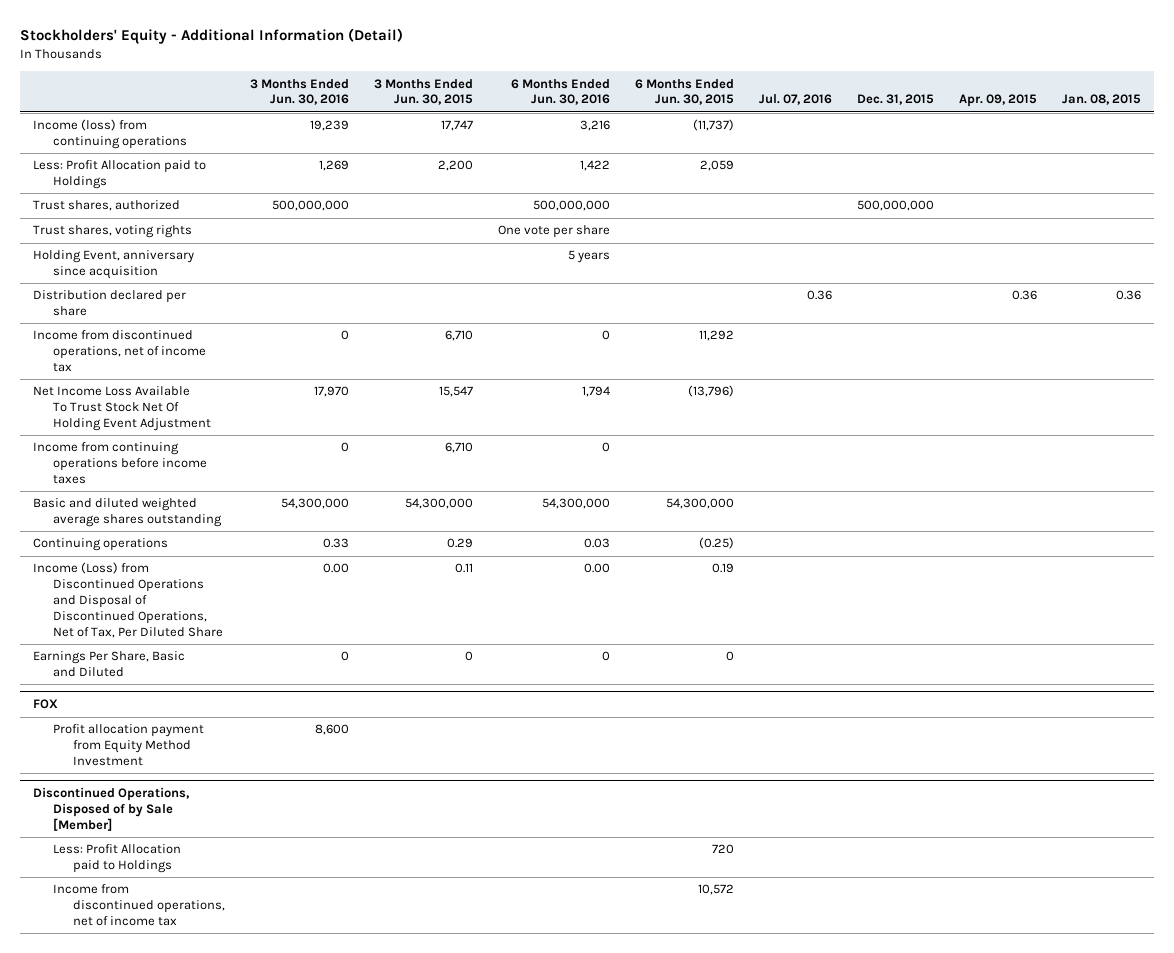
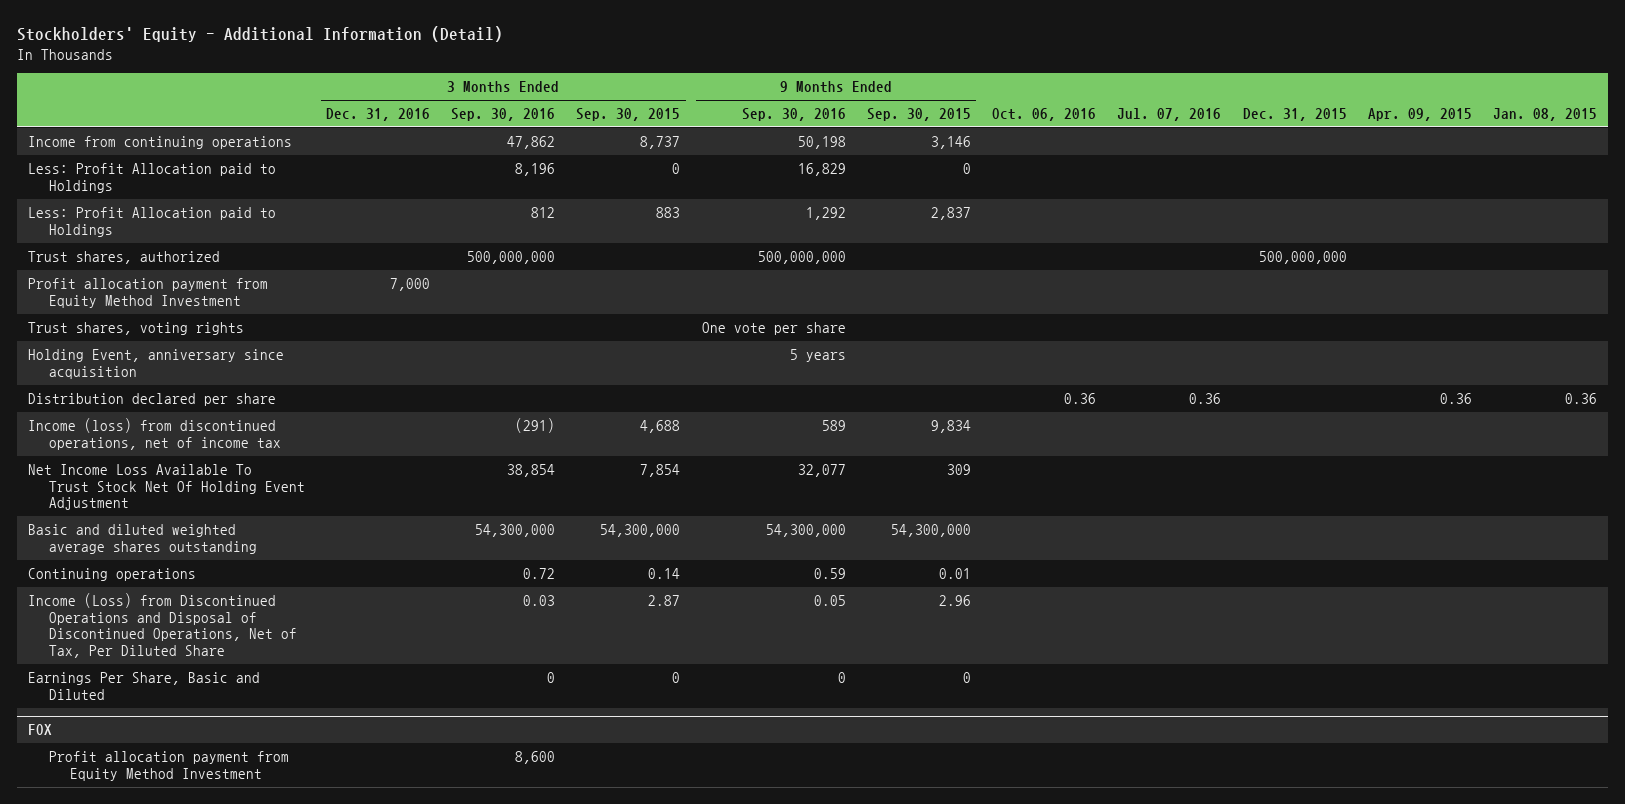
- | 3 Months Ended Jun. 30, 2016 | 3 Months Ended Jun. 30, 2015 | 6 Months Ended Jun. 30, 2016 | 6 Months Ended Jun. 30, 2015 | Jul. 07, 2016 | Dec. 31, 2015 | Apr. 09, 2015 | Jan. 08, 2015
+ | 3 Months Ended Dec. 31, 2016 | 3 Months Ended Sep. 30, 2016 | 3 Months Ended Sep. 30, 2015 | 9 Months Ended Sep. 30, 2016 | 9 Months Ended Sep. 30, 2015 | Oct. 06, 2016 | Jul. 07, 2016 | Dec. 31, 2015 | Apr. 09, 2015 | Jan. 08, 2015
- Income (loss) from continuing operations | 19,239 | 17,747 | 3,216 | (11,737) | | | |
+ Income from continuing operations | | 47,862 | 8,737 | 50,198 | 3,146 | | | | |
+ Less: Profit Allocation paid to Holdings | | 812 | 883 | 1,292 | 2,837 | | | | |
+ Profit allocation payment from Equity Method Investment | 7,000 | | | | | | | | |
- Income from discontinued operations, net of income tax | 0 | 6,710 | 0 | 11,292 | | | |
+ Income (loss) from discontinued operations, net of income tax | | (291) | 4,688 | 589 | 9,834 | | | | |
- Income from continuing operations before income taxes | 0 | 6,710 | 0 | | | | |
- Discontinued Operations, Disposed of by Sale [Member]
- Less: Profit Allocation paid to Holdings | | | | 720 | | | |
- Income from discontinued operations, net of income tax | | | | 10,572 | | | |

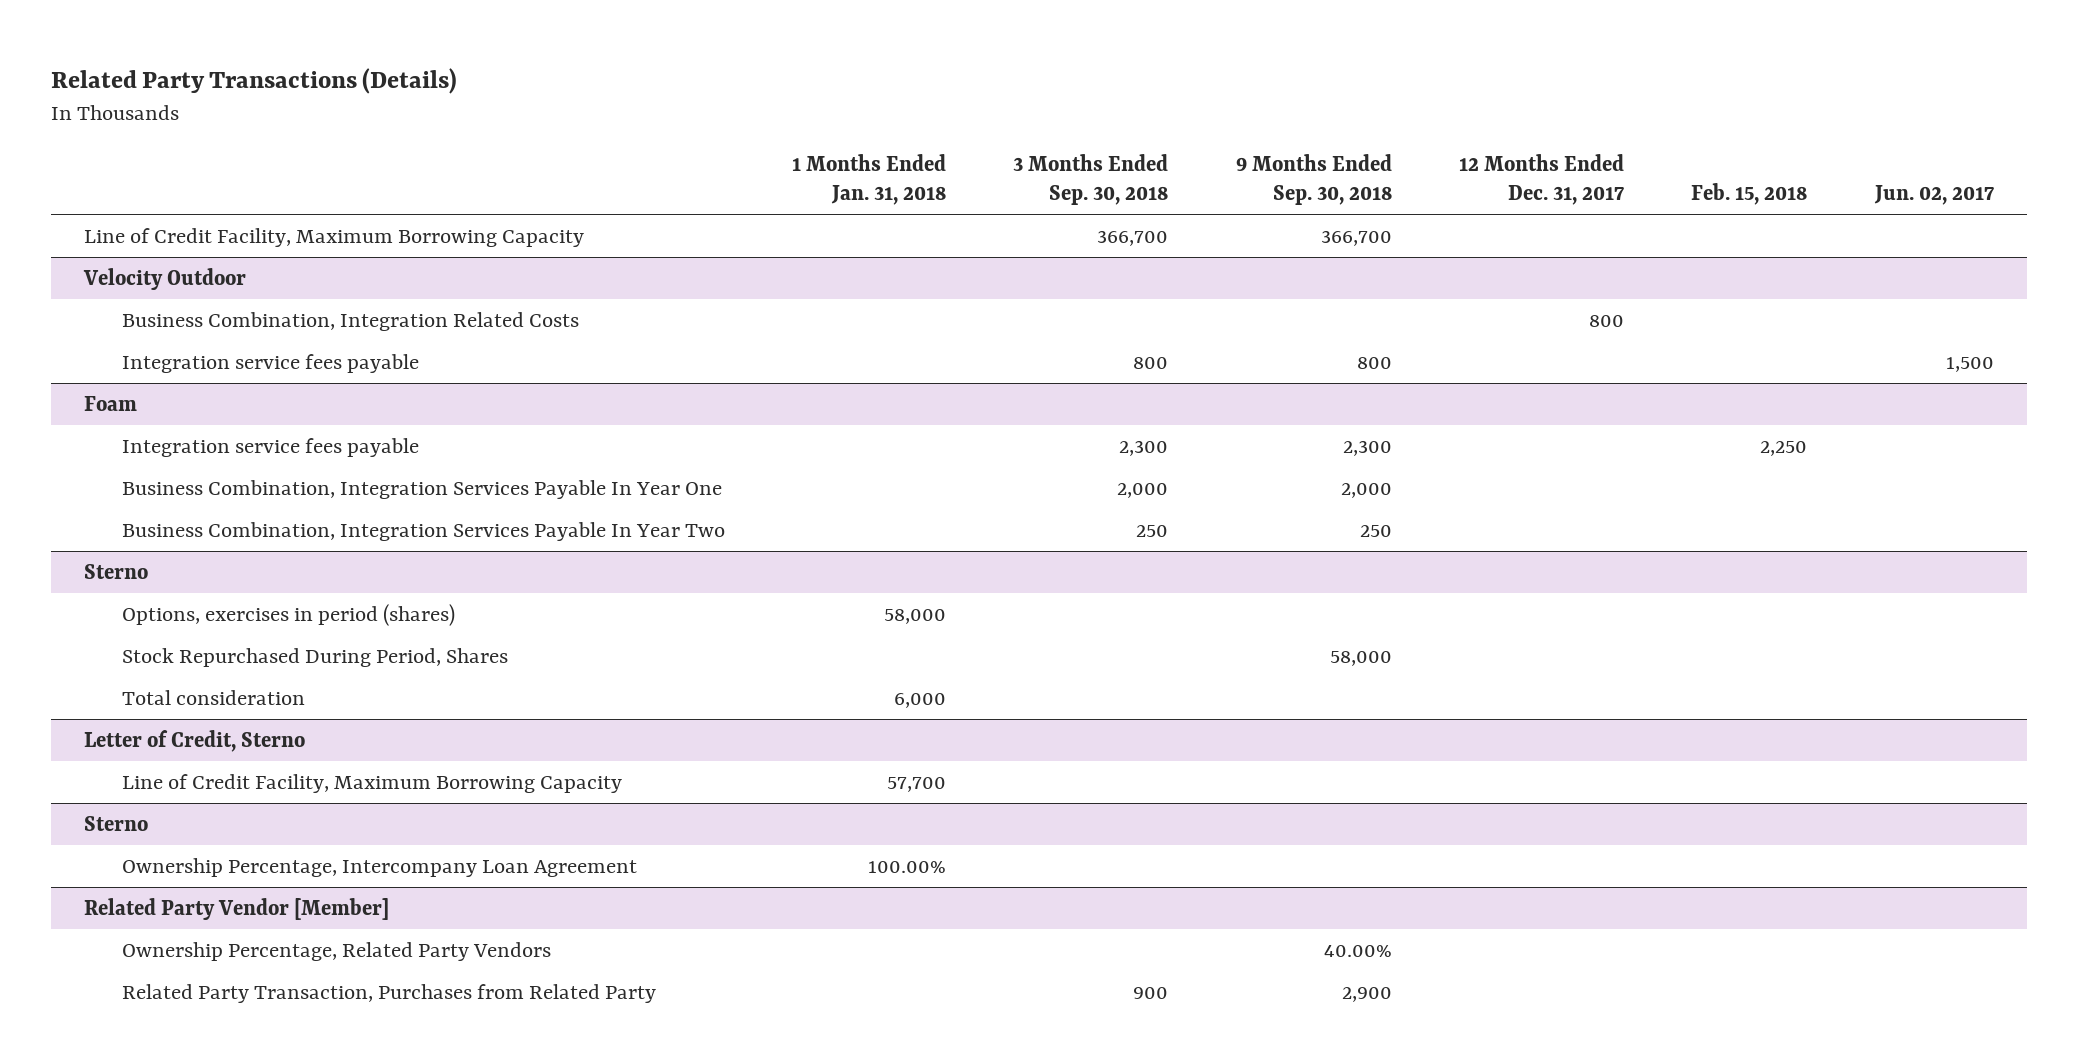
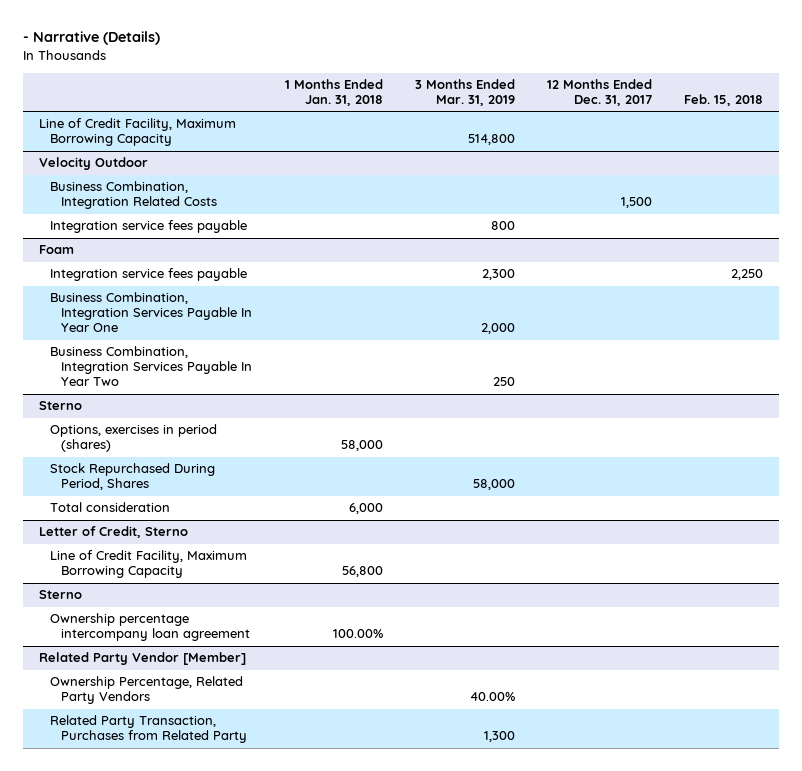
- Related Party Transactions (Details)
+ - Narrative (Details)
- | 1 Months Ended Jan. 31, 2018 | 3 Months Ended Sep. 30, 2018 | 9 Months Ended Sep. 30, 2018 | 12 Months Ended Dec. 31, 2017 | Feb. 15, 2018 | Jun. 02, 2017
+ | 1 Months Ended Jan. 31, 2018 | 3 Months Ended Mar. 31, 2019 | 12 Months Ended Dec. 31, 2017 | Feb. 15, 2018
@ Velocity Outdoor
- Business Combination, Integration Related Costs | | | | 800 | |
+ Business Combination, Integration Related Costs | | | 1,500 |
@ Letter of Credit, Sterno
- Line of Credit Facility, Maximum Borrowing Capacity | 57,700 | | | | |
+ Line of Credit Facility, Maximum Borrowing Capacity | 56,800 | | |
@ Sterno
- Ownership Percentage, Intercompany Loan Agreement | 100.00% | | | | |
+ Ownership percentage intercompany loan agreement | 100.00% | | |

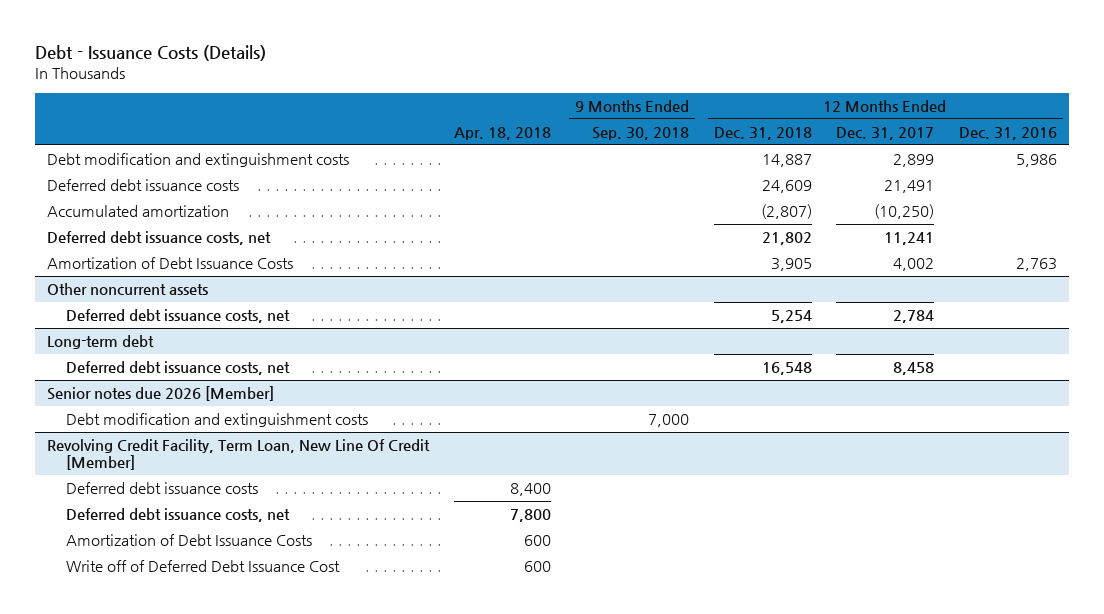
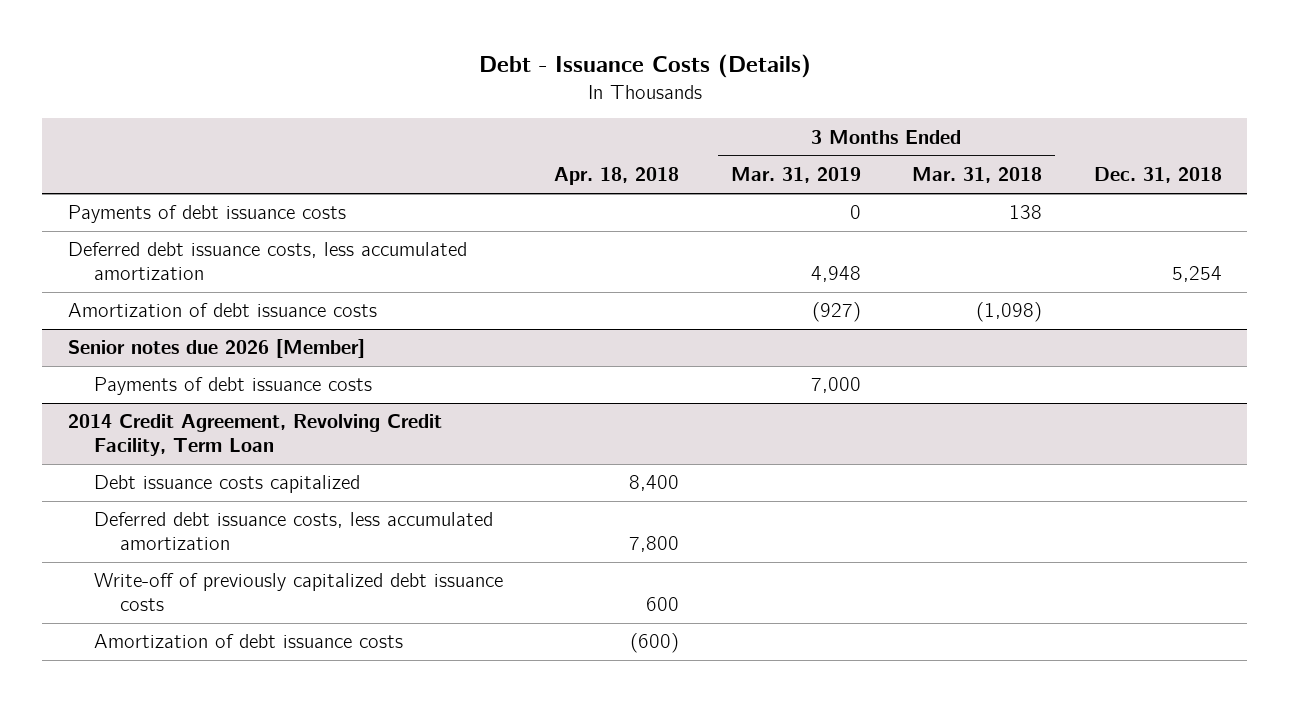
- | Apr. 18, 2018 | 9 Months Ended Sep. 30, 2018 | 12 Months Ended Dec. 31, 2018 | 12 Months Ended Dec. 31, 2017 | 12 Months Ended Dec. 31, 2016
+ | Apr. 18, 2018 | 3 Months Ended Mar. 31, 2019 | 3 Months Ended Mar. 31, 2018 | Dec. 31, 2018
- Debt modification and extinguishment costs | | | 14,887 | 2,899 | 5,986
- Deferred debt issuance costs | | | 24,609 | 21,491 |
- Accumulated amortization | | | (2,807) | (10,250) |
- Deferred debt issuance costs, net | | | 21,802 | 11,241 |
- Amortization of Debt Issuance Costs | | | 3,905 | 4,002 | 2,763
- Other noncurrent assets
- Deferred debt issuance costs, net | | | 5,254 | 2,784 |
- Long-term debt
- Deferred debt issuance costs, net | | | 16,548 | 8,458 |
+ Payments of debt issuance costs | | 0 | 138 |
+ Deferred debt issuance costs, less accumulated amortization | | 4,948 | | 5,254
+ Amortization of debt issuance costs | | (927) | (1,098) |
@ Senior notes due 2026 [Member]
- Debt modification and extinguishment costs | | 7,000 | | |
- Revolving Credit Facility, Term Loan, New Line Of Credit [Member]
- Deferred debt issuance costs | 8,400 | | | |
- Deferred debt issuance costs, net | 7,800 | | | |
- Amortization of Debt Issuance Costs | 600 | | | |
- Write off of Deferred Debt Issuance Cost | 600 | | | |
@ Senior notes due 2026 [Member]
+ Payments of debt issuance costs | | 7,000 | |
+ 2014 Credit Agreement, Revolving Credit Facility, Term Loan
+ Debt issuance costs capitalized | 8,400 | | |
+ Deferred debt issuance costs, less accumulated amortization | 7,800 | | |
+ Write-off of previously capitalized debt issuance costs | 600 | | |
+ Amortization of debt issuance costs | (600) | | |

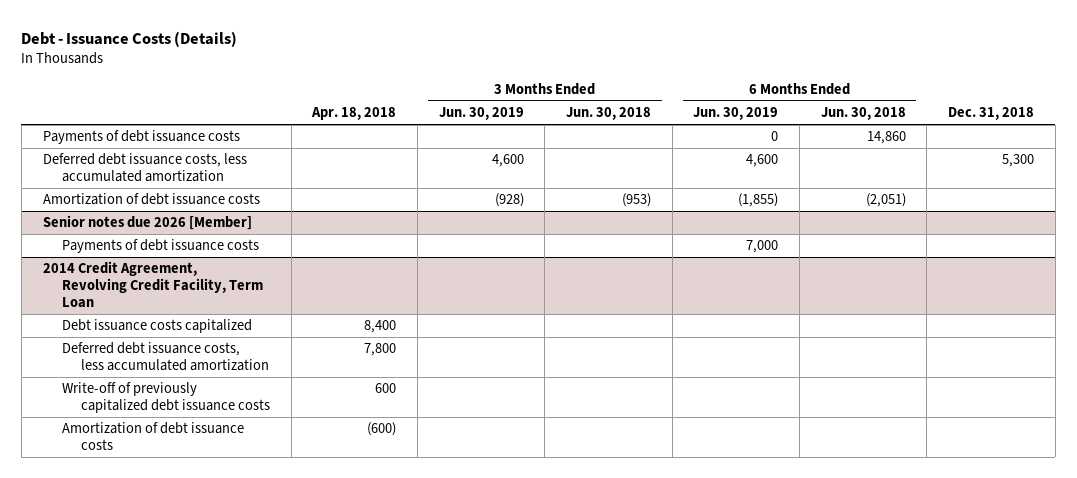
- | Apr. 18, 2018 | 3 Months Ended Mar. 31, 2019 | 3 Months Ended Mar. 31, 2018 | Dec. 31, 2018
+ | Apr. 18, 2018 | 3 Months Ended Jun. 30, 2019 | 3 Months Ended Jun. 30, 2018 | 6 Months Ended Jun. 30, 2019 | 6 Months Ended Jun. 30, 2018 | Dec. 31, 2018
- Deferred debt issuance costs, less accumulated amortization | | 4,948 | | 5,254
+ Deferred debt issuance costs, less accumulated amortization | | 4,600 | | 4,600 | | 5,300

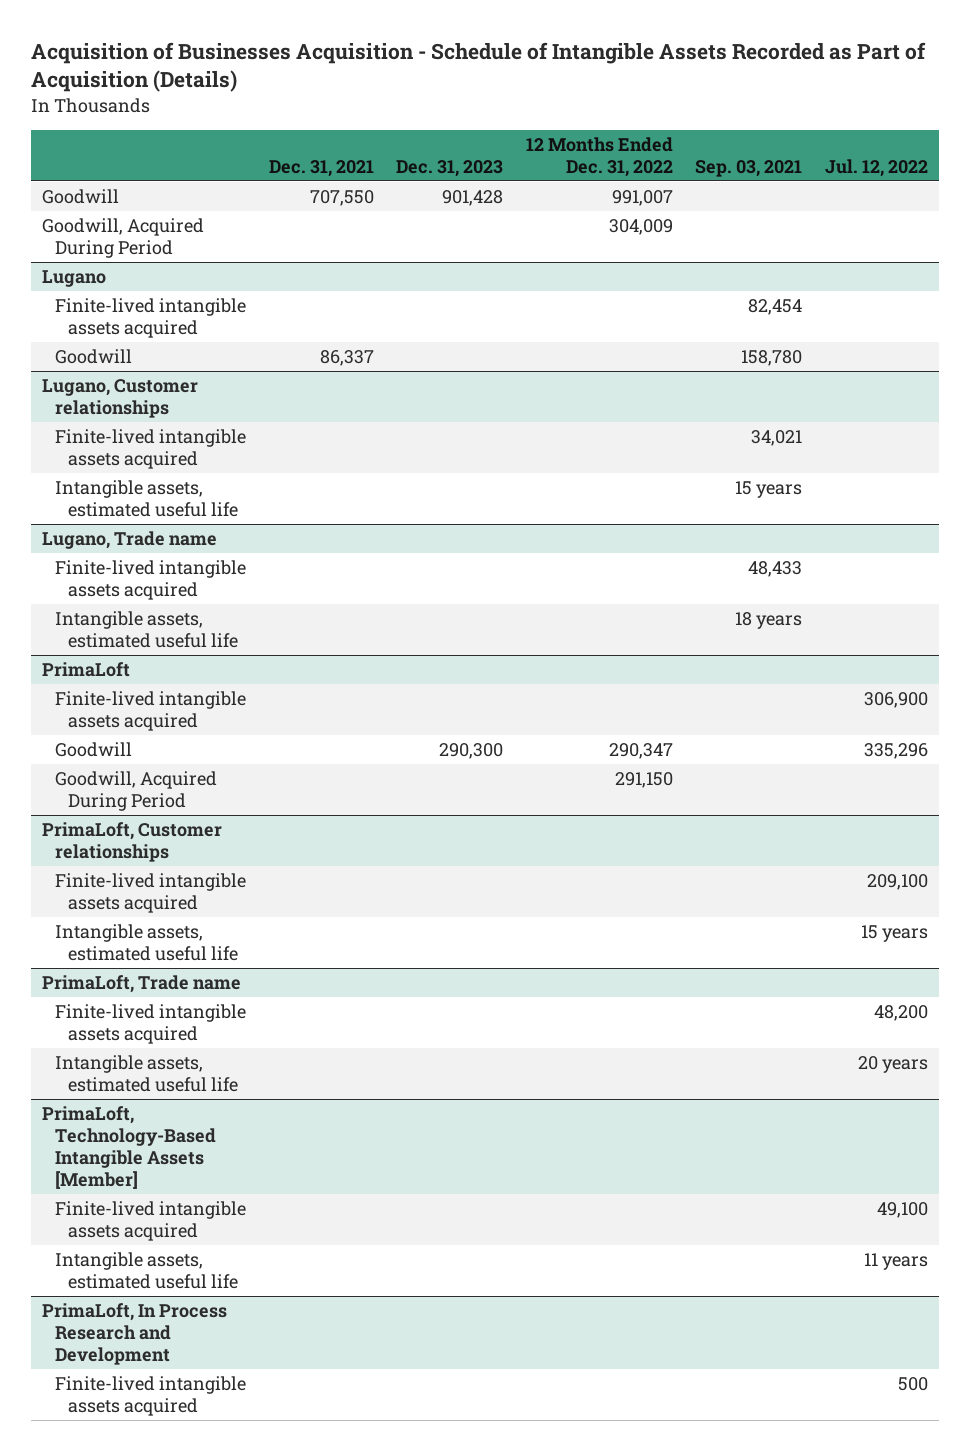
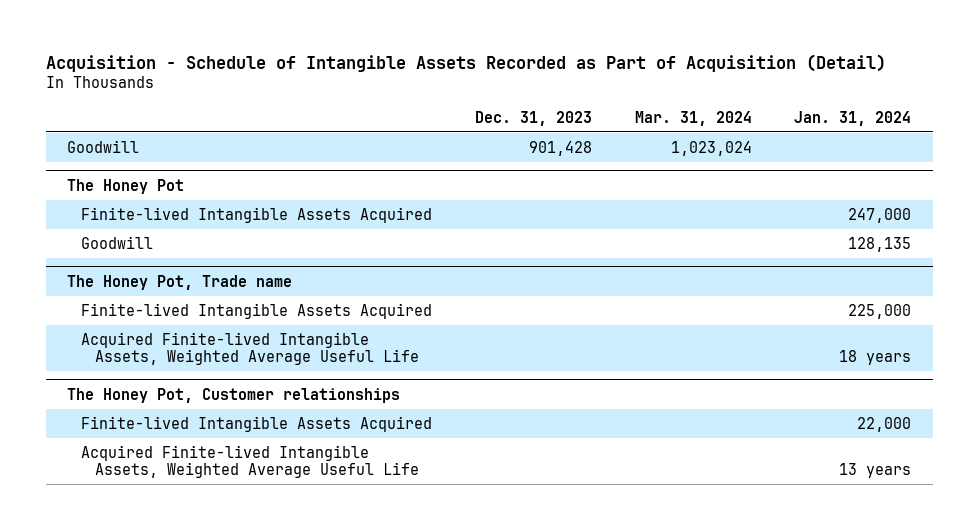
- Acquisition of Businesses Acquisition - Schedule of Intangible Assets Recorded as Part of Acquisition (Details)
+ Acquisition - Schedule of Intangible Assets Recorded as Part of Acquisition (Detail)
- | Dec. 31, 2021 | Dec. 31, 2023 | 12 Months Ended Dec. 31, 2022 | Sep. 03, 2021 | Jul. 12, 2022
+ | Dec. 31, 2023 | Mar. 31, 2024 | Jan. 31, 2024
- Goodwill, Acquired During Period | | | 304,009 | |
- Lugano
- Finite-lived intangible assets acquired | | | | 82,454 |
- Goodwill | 86,337 | | | 158,780 |
- Lugano, Customer relationships
- Finite-lived intangible assets acquired | | | | 34,021 |
- Intangible assets, estimated useful life | | | | 15 years |
- Lugano, Trade name
- Finite-lived intangible assets acquired | | | | 48,433 |
- Intangible assets, estimated useful life | | | | 18 years |
- PrimaLoft
- Finite-lived intangible assets acquired | | | | | 306,900
- Goodwill | | 290,300 | 290,347 | | 335,296
- Goodwill, Acquired During Period | | | 291,150 | |
- PrimaLoft, Customer relationships
- Finite-lived intangible assets acquired | | | | | 209,100
- Intangible assets, estimated useful life | | | | | 15 years
- PrimaLoft, Trade name
- Finite-lived intangible assets acquired | | | | | 48,200
- Intangible assets, estimated useful life | | | | | 20 years
- PrimaLoft, Technology-Based Intangible Assets [Member]
- Finite-lived intangible assets acquired | | | | | 49,100
- Intangible assets, estimated useful life | | | | | 11 years
- PrimaLoft, In Process Research and Development
- Finite-lived intangible assets acquired | | | | | 500
+ The Honey Pot
+ Finite-lived Intangible Assets Acquired | | | 247,000
+ Goodwill | | | 128,135
+ The Honey Pot, Trade name
+ Finite-lived Intangible Assets Acquired | | | 225,000
+ Acquired Finite-lived Intangible Assets, Weighted Average Useful Life | | | 18 years
+ The Honey Pot, Customer relationships
+ Finite-lived Intangible Assets Acquired | | | 22,000
+ Acquired Finite-lived Intangible Assets, Weighted Average Useful Life | | | 13 years

